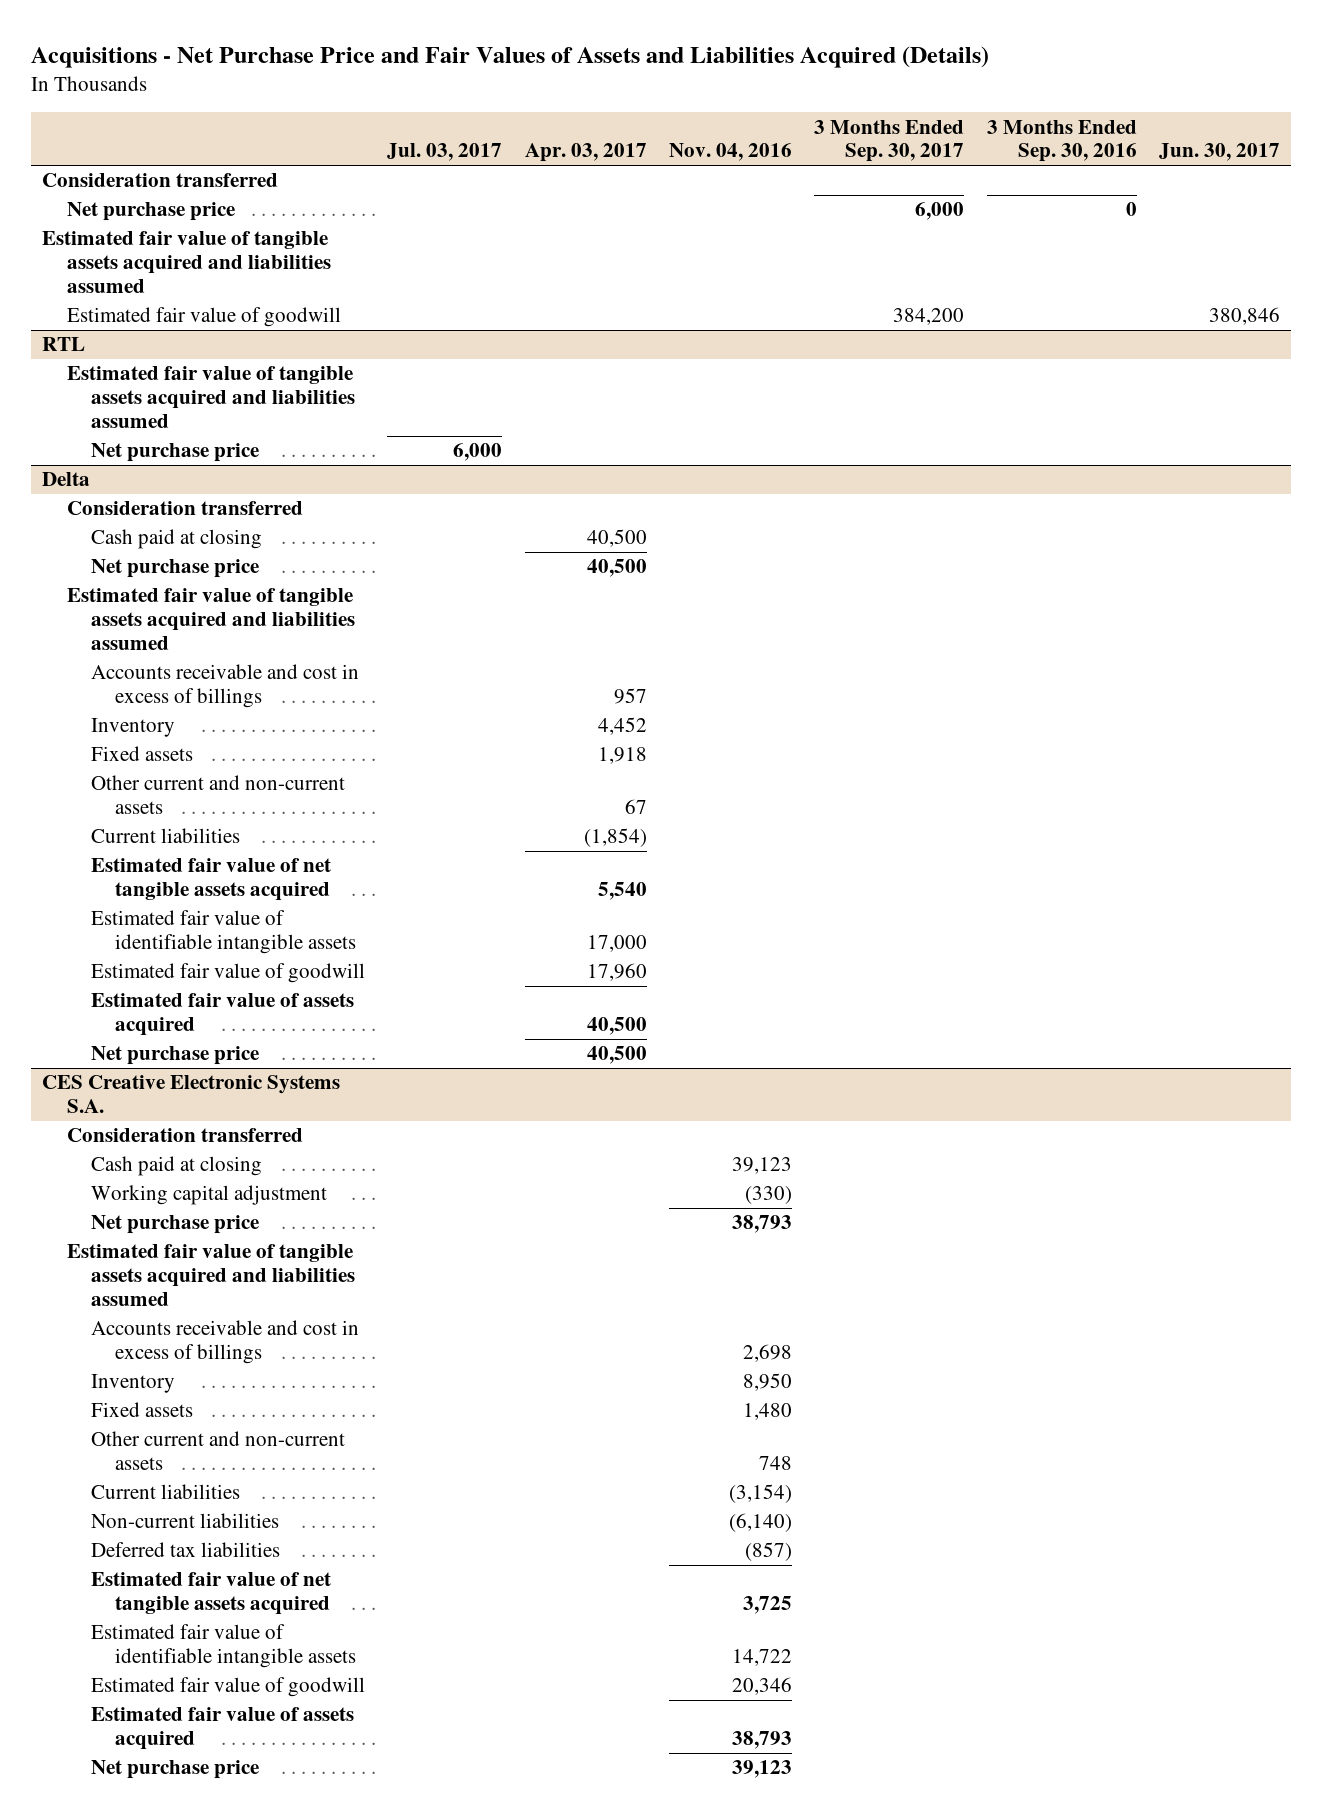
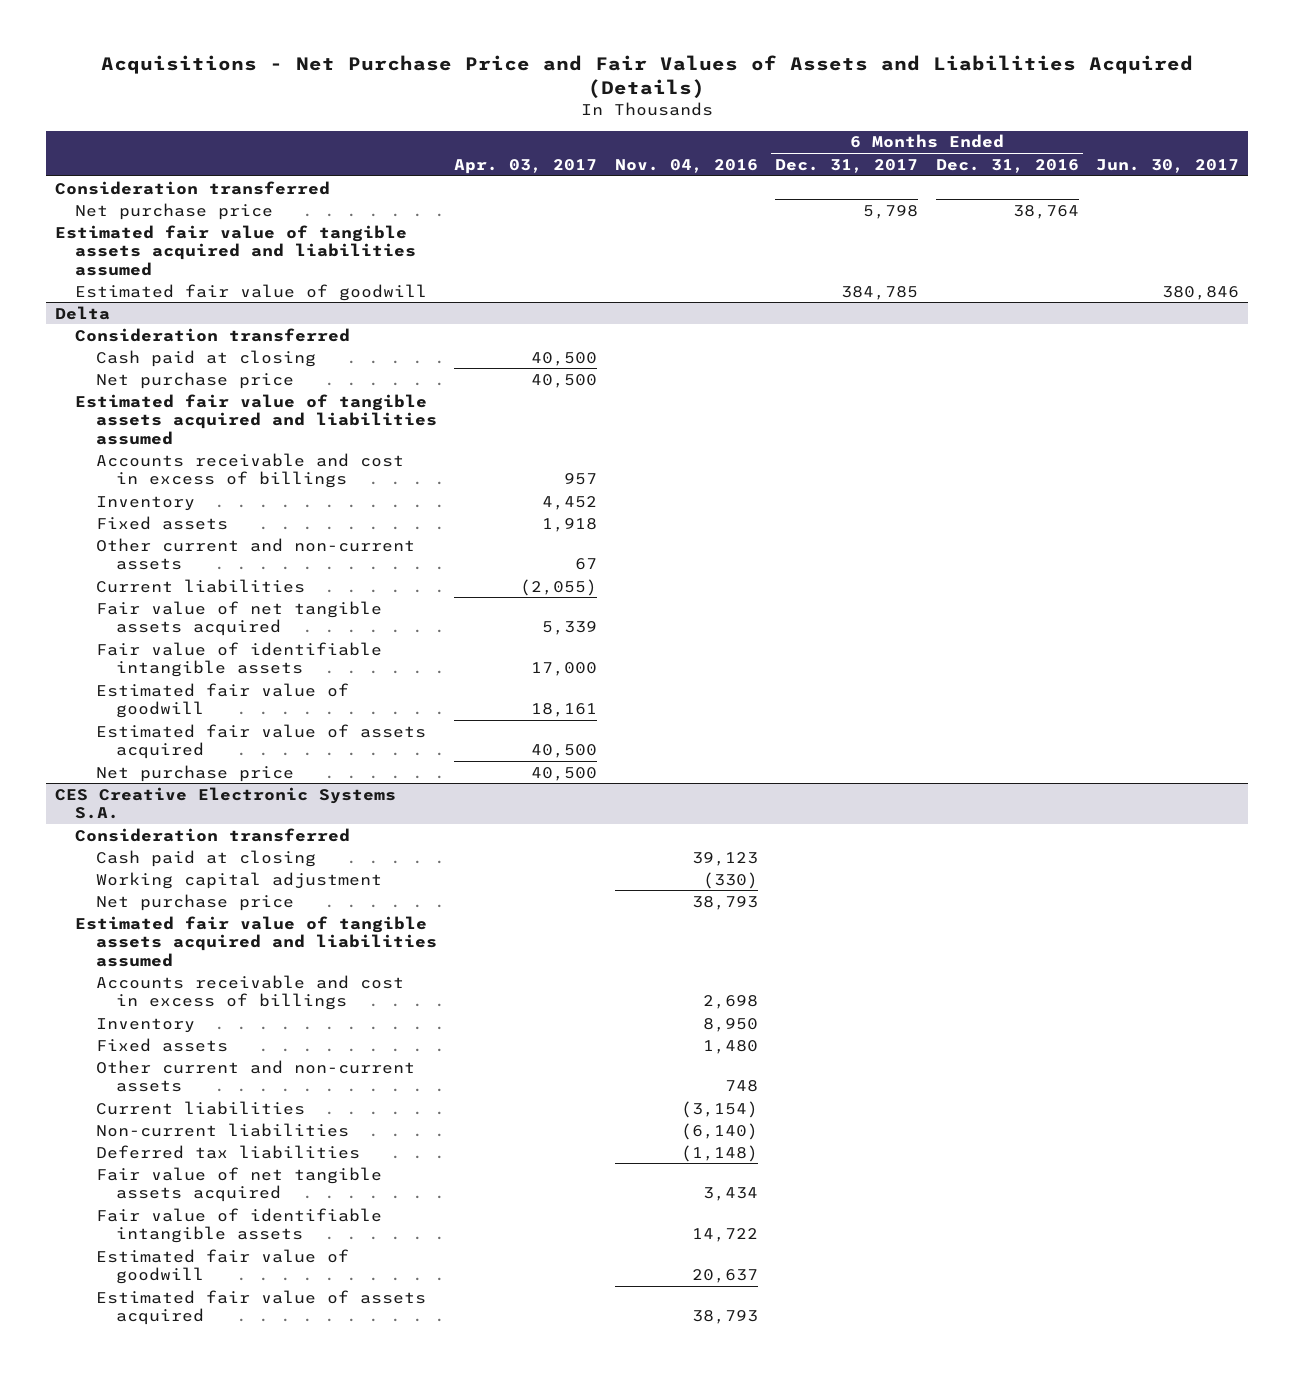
- | Jul. 03, 2017 | Apr. 03, 2017 | Nov. 04, 2016 | 3 Months Ended Sep. 30, 2017 | 3 Months Ended Sep. 30, 2016 | Jun. 30, 2017
+ | Apr. 03, 2017 | Nov. 04, 2016 | 6 Months Ended Dec. 31, 2017 | 6 Months Ended Dec. 31, 2016 | Jun. 30, 2017
- RTL
- Estimated fair value of tangible assets acquired and liabilities assumed
- Net purchase price | 6,000 | | | | |
@ Delta
- Current liabilities | | (1,854) | | | |
- Estimated fair value of net tangible assets acquired | | 5,540 | | | |
- Estimated fair value of identifiable intangible assets | | 17,000 | | | |
- Estimated fair value of goodwill | | 17,960 | | | |
+ Current liabilities | (2,055) | | | |
+ Fair value of net tangible assets acquired | 5,339 | | | |
+ Fair value of identifiable intangible assets | 17,000 | | | |
+ Estimated fair value of goodwill | 18,161 | | | |
@ CES Creative Electronic Systems S.A.
- Deferred tax liabilities | | | (857) | | |
- Estimated fair value of net tangible assets acquired | | | 3,725 | | |
- Estimated fair value of identifiable intangible assets | | | 14,722 | | |
- Estimated fair value of goodwill | | | 20,346 | | |
+ Deferred tax liabilities | | (1,148) | | |
+ Fair value of net tangible assets acquired | | 3,434 | | |
+ Fair value of identifiable intangible assets | | 14,722 | | |
+ Estimated fair value of goodwill | | 20,637 | | |
- Net purchase price | | | 39,123 | | |

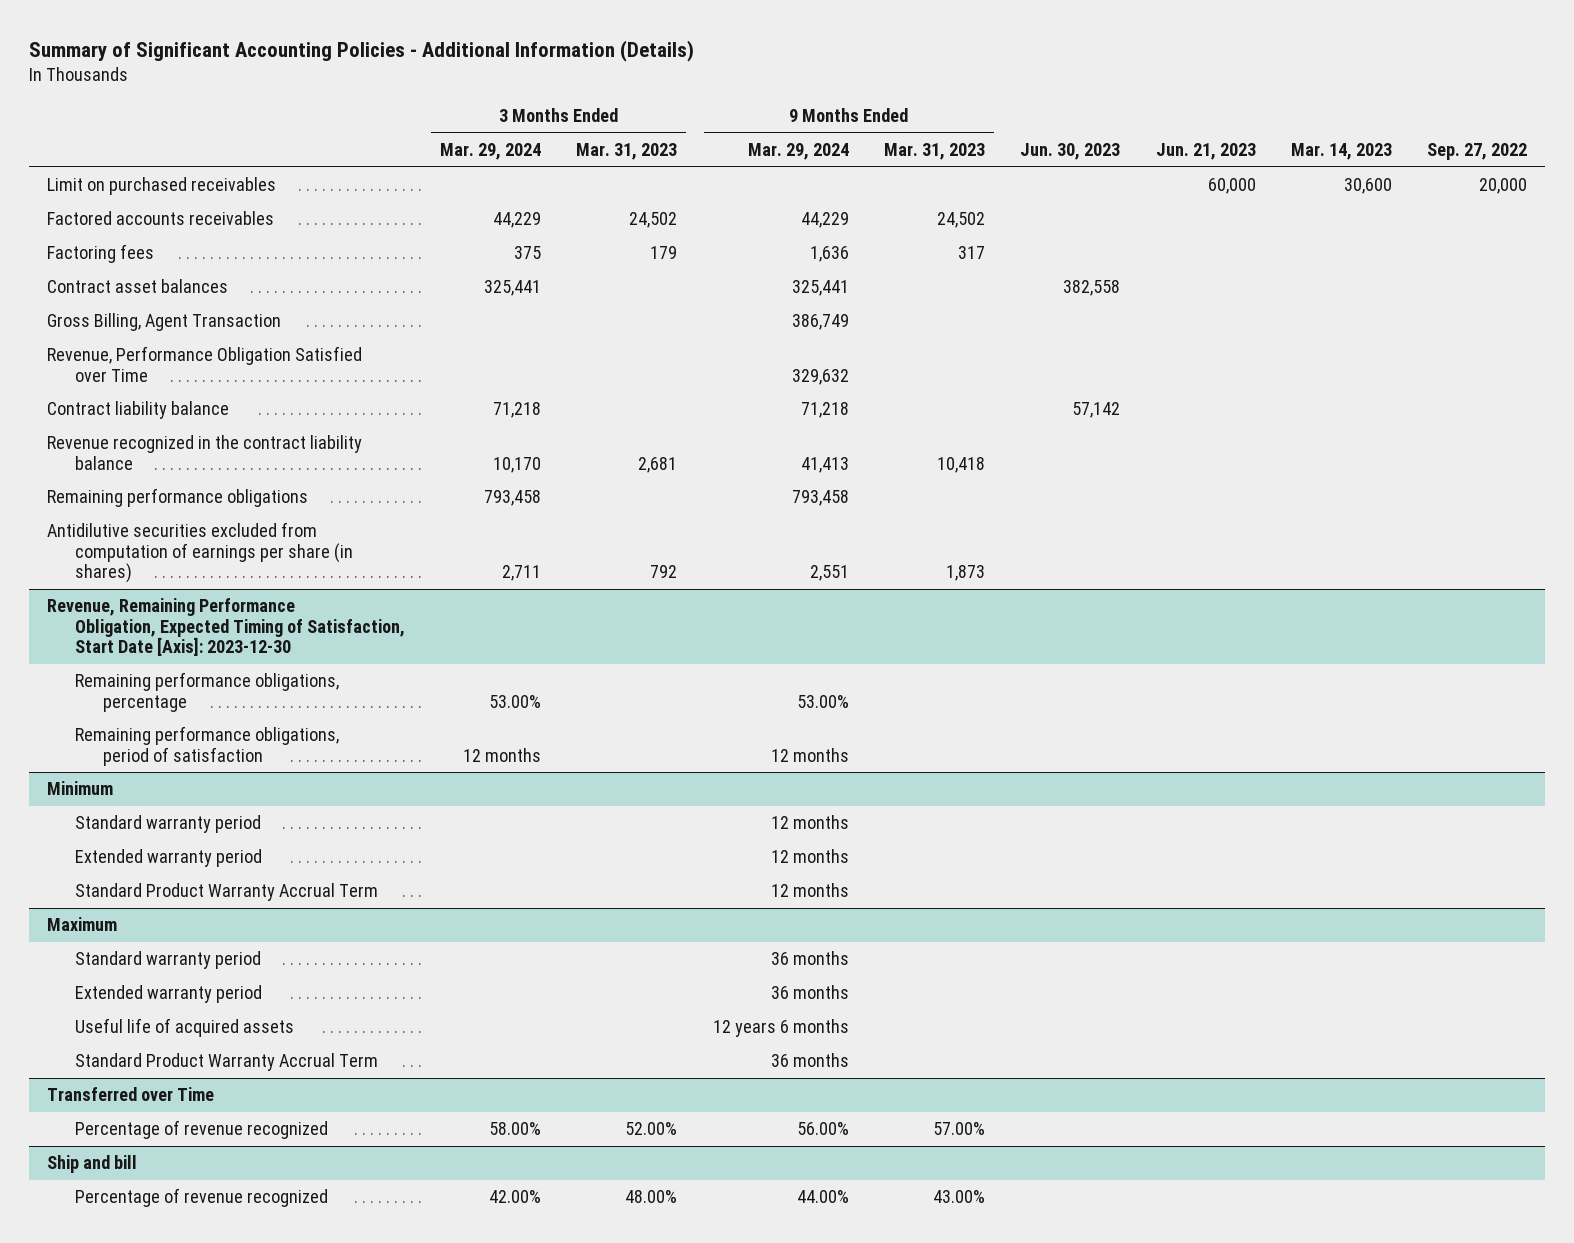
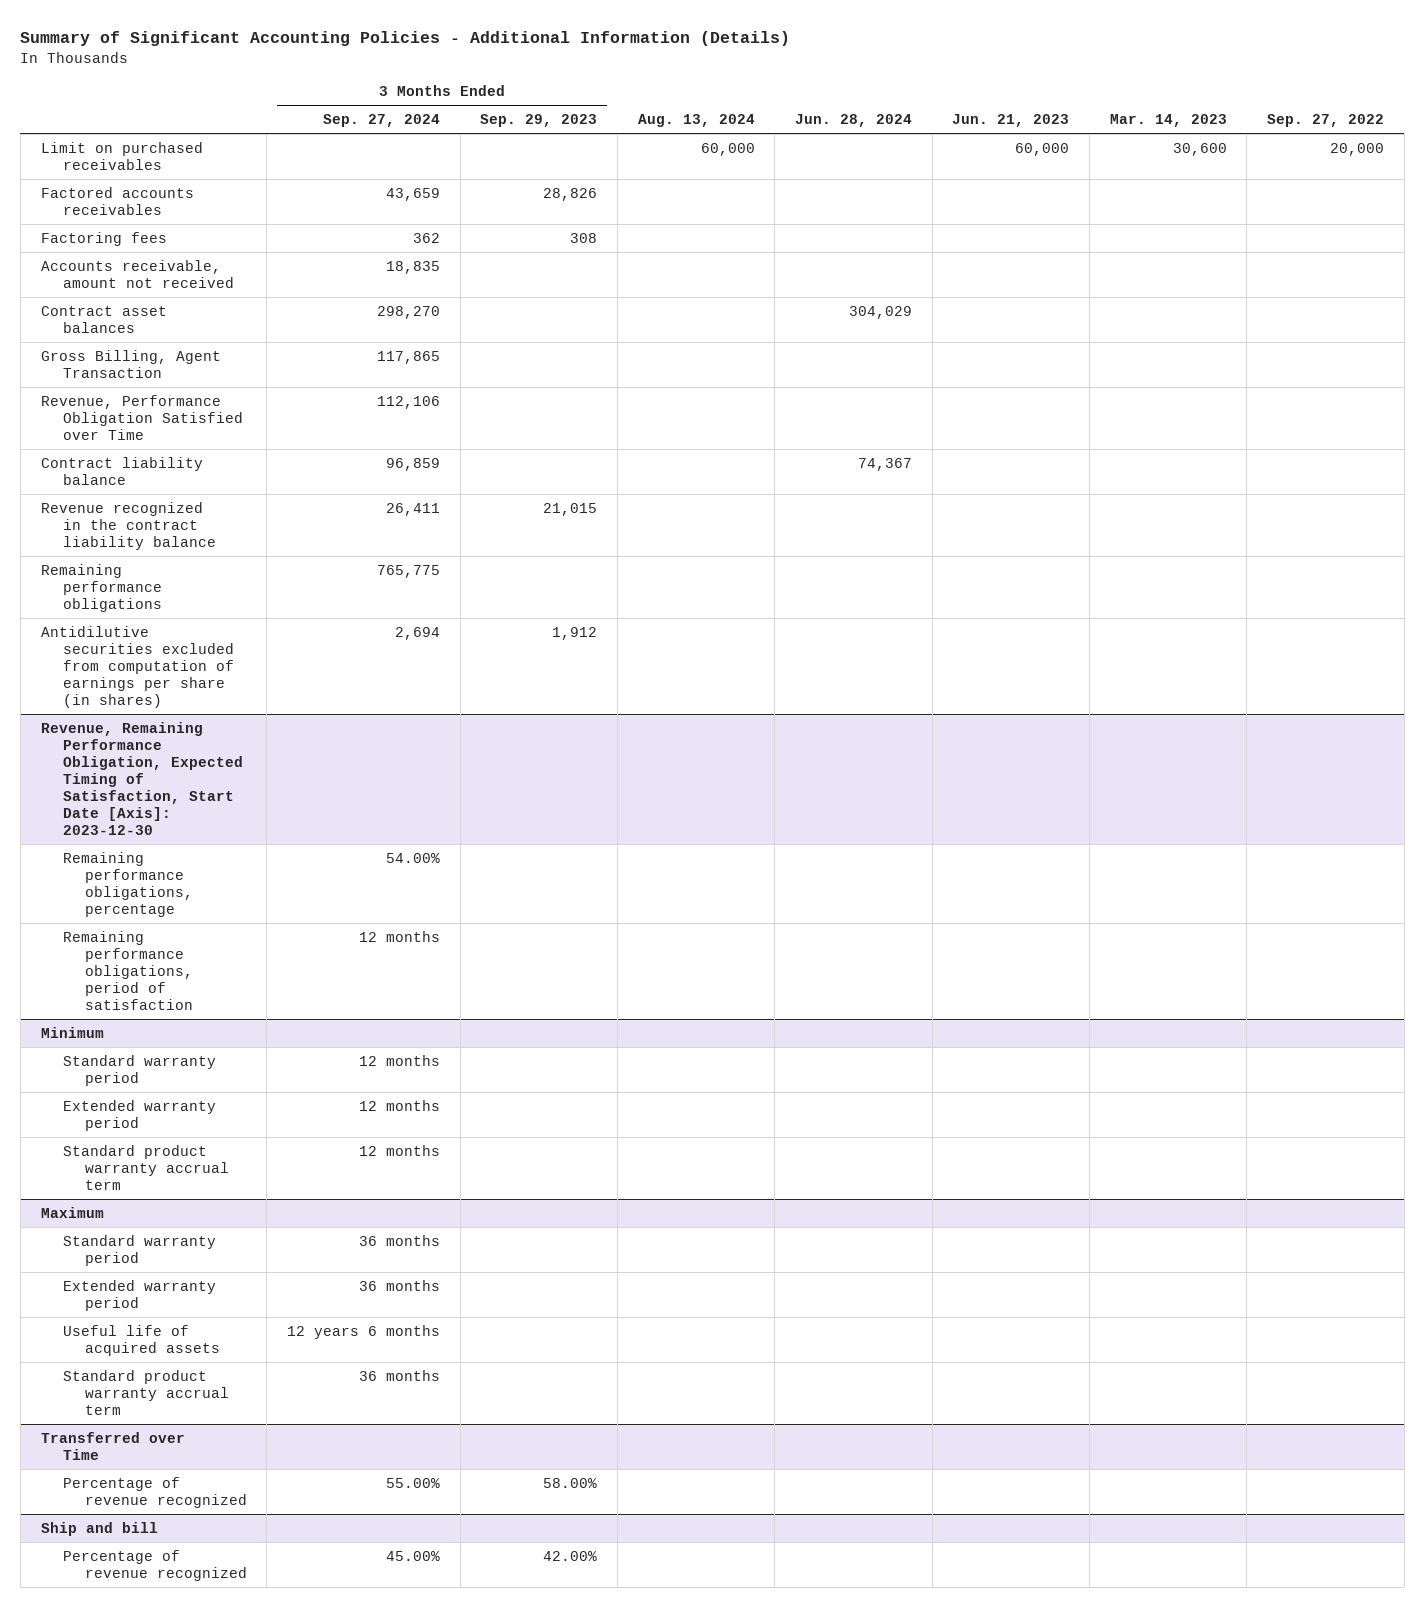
- | 3 Months Ended Mar. 29, 2024 | 3 Months Ended Mar. 31, 2023 | 9 Months Ended Mar. 29, 2024 | 9 Months Ended Mar. 31, 2023 | Jun. 30, 2023 | Jun. 21, 2023 | Mar. 14, 2023 | Sep. 27, 2022
+ | 3 Months Ended Sep. 27, 2024 | 3 Months Ended Sep. 29, 2023 | Aug. 13, 2024 | Jun. 28, 2024 | Jun. 21, 2023 | Mar. 14, 2023 | Sep. 27, 2022
+ Accounts receivable, amount not received | 18,835 | | | | | |
@ Minimum
- Standard Product Warranty Accrual Term | | | 12 months | | | | |
+ Standard product warranty accrual term | 12 months | | | | | |
@ Maximum
- Standard Product Warranty Accrual Term | | | 36 months | | | | |
+ Standard product warranty accrual term | 36 months | | | | | |

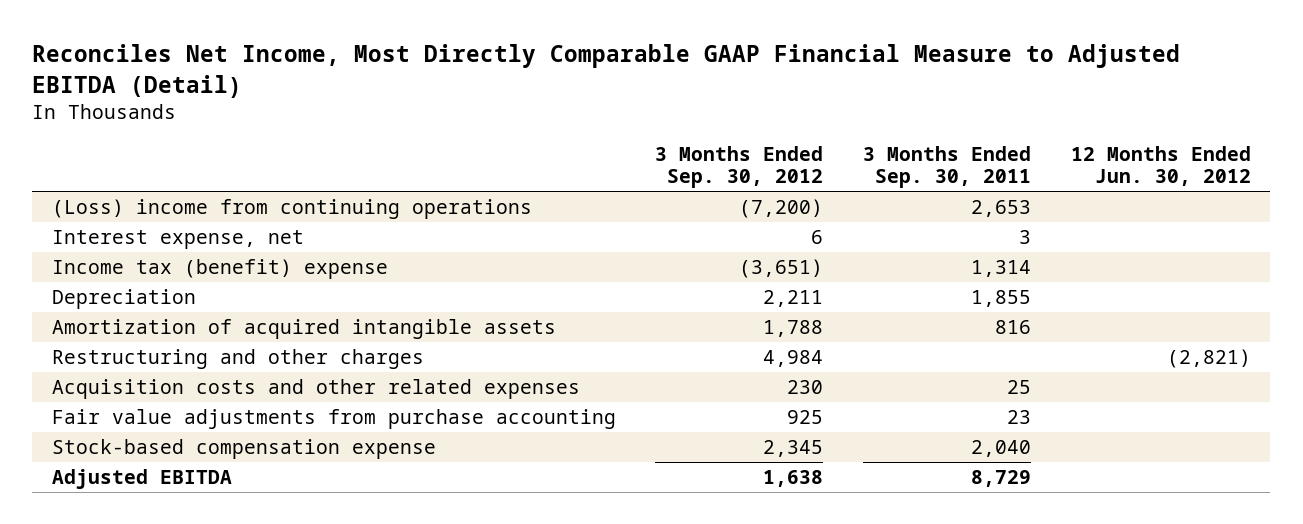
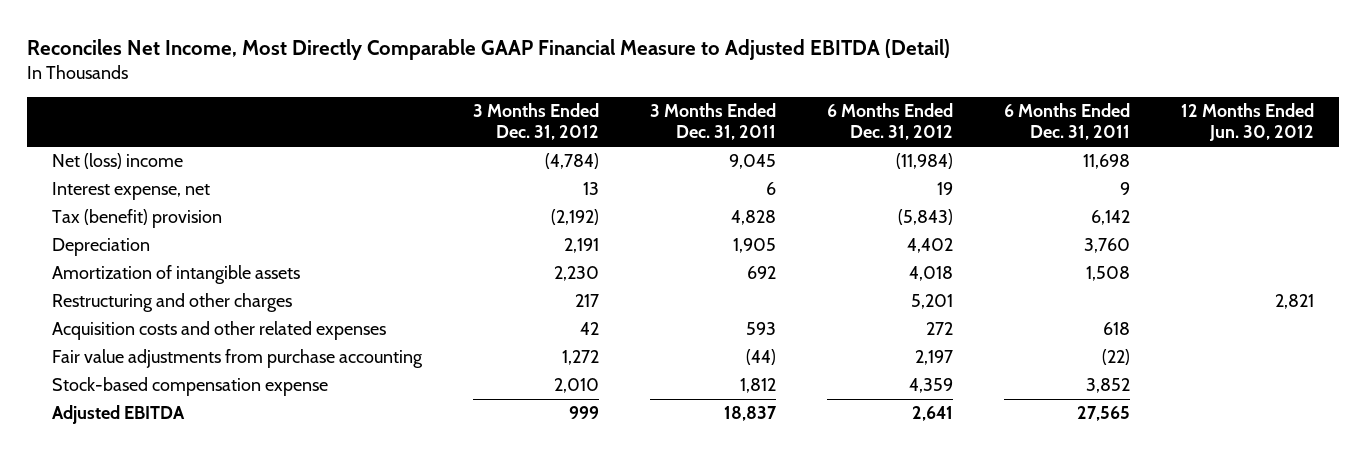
- | 3 Months Ended Sep. 30, 2012 | 3 Months Ended Sep. 30, 2011 | 12 Months Ended Jun. 30, 2012
+ | 3 Months Ended Dec. 31, 2012 | 3 Months Ended Dec. 31, 2011 | 6 Months Ended Dec. 31, 2012 | 6 Months Ended Dec. 31, 2011 | 12 Months Ended Jun. 30, 2012
- (Loss) income from continuing operations | (7,200) | 2,653 |
+ Net (loss) income | (4,784) | 9,045 | (11,984) | 11,698 |
- Income tax (benefit) expense | (3,651) | 1,314 |
+ Tax (benefit) provision | (2,192) | 4,828 | (5,843) | 6,142 |
- Amortization of acquired intangible assets | 1,788 | 816 |
- Restructuring and other charges | 4,984 | | (2,821)
+ Amortization of intangible assets | 2,230 | 692 | 4,018 | 1,508 |
+ Restructuring and other charges | 217 | | 5,201 | | 2,821

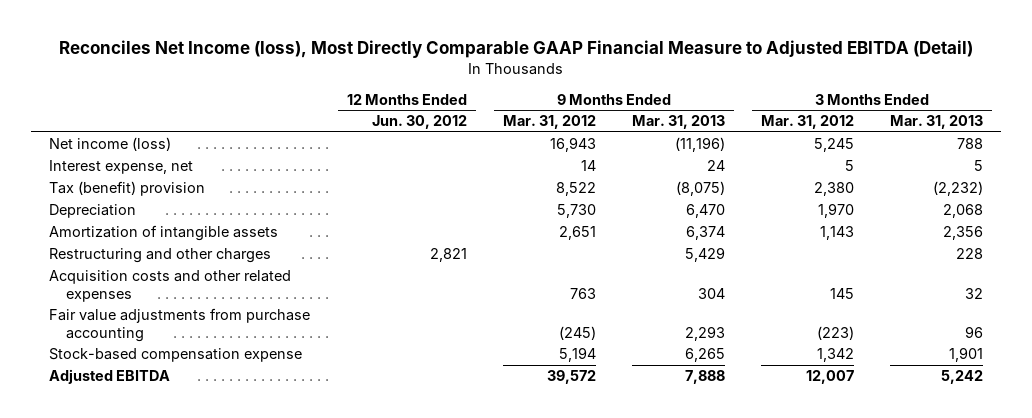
- Reconciles Net Income, Most Directly Comparable GAAP Financial Measure to Adjusted EBITDA (Detail)
+ Reconciles Net Income (loss), Most Directly Comparable GAAP Financial Measure to Adjusted EBITDA (Detail)
- | 3 Months Ended Dec. 31, 2012 | 3 Months Ended Dec. 31, 2011 | 6 Months Ended Dec. 31, 2012 | 6 Months Ended Dec. 31, 2011 | 12 Months Ended Jun. 30, 2012
+ | 12 Months Ended Jun. 30, 2012 | 9 Months Ended Mar. 31, 2012 | 9 Months Ended Mar. 31, 2013 | 3 Months Ended Mar. 31, 2012 | 3 Months Ended Mar. 31, 2013
- Net (loss) income | (4,784) | 9,045 | (11,984) | 11,698 |
+ Net income (loss) | | 16,943 | (11,196) | 5,245 | 788

